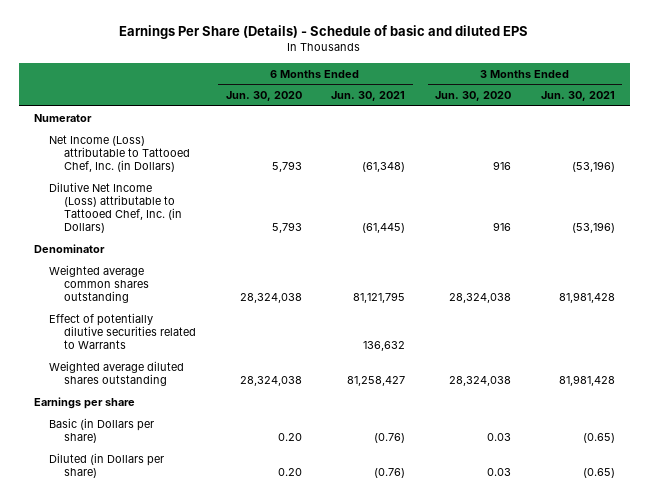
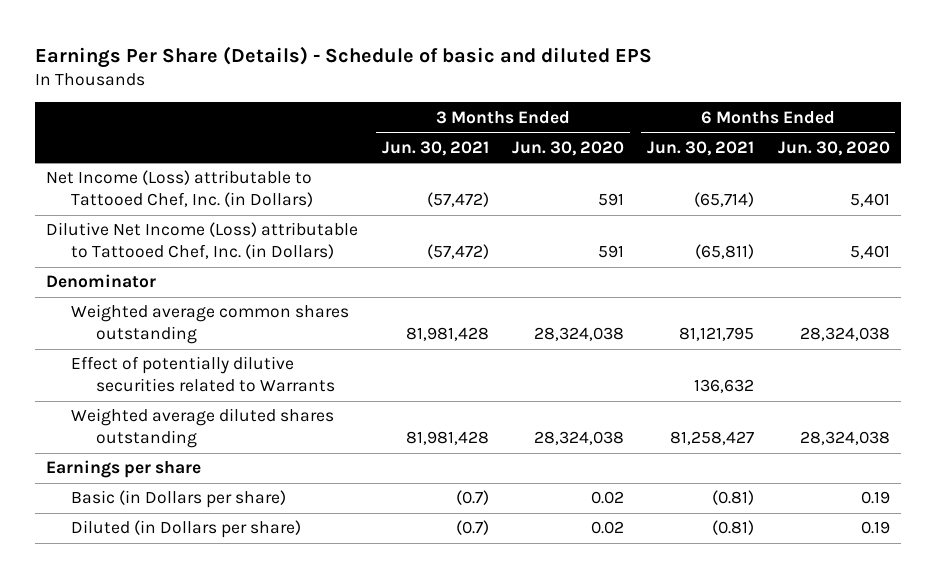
- | 6 Months Ended Jun. 30, 2020 | 6 Months Ended Jun. 30, 2021 | 3 Months Ended Jun. 30, 2020 | 3 Months Ended Jun. 30, 2021
+ | 3 Months Ended Jun. 30, 2021 | 3 Months Ended Jun. 30, 2020 | 6 Months Ended Jun. 30, 2021 | 6 Months Ended Jun. 30, 2020
- Numerator
- Net Income (Loss) attributable to Tattooed Chef, Inc. (in Dollars) | 5,793 | (61,348) | 916 | (53,196)
- Dilutive Net Income (Loss) attributable to Tattooed Chef, Inc. (in Dollars) | 5,793 | (61,445) | 916 | (53,196)
+ Net Income (Loss) attributable to Tattooed Chef, Inc. (in Dollars) | (57,472) | 591 | (65,714) | 5,401
+ Dilutive Net Income (Loss) attributable to Tattooed Chef, Inc. (in Dollars) | (57,472) | 591 | (65,811) | 5,401
- Basic (in Dollars per share) | 0.20 | (0.76) | 0.03 | (0.65)
- Diluted (in Dollars per share) | 0.20 | (0.76) | 0.03 | (0.65)
+ Basic (in Dollars per share) | (0.7) | 0.02 | (0.81) | 0.19
+ Diluted (in Dollars per share) | (0.7) | 0.02 | (0.81) | 0.19

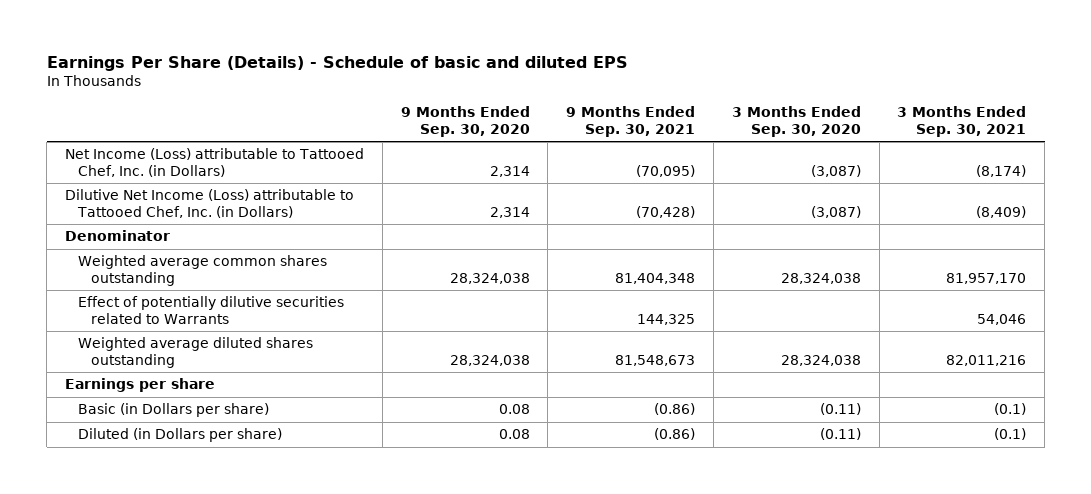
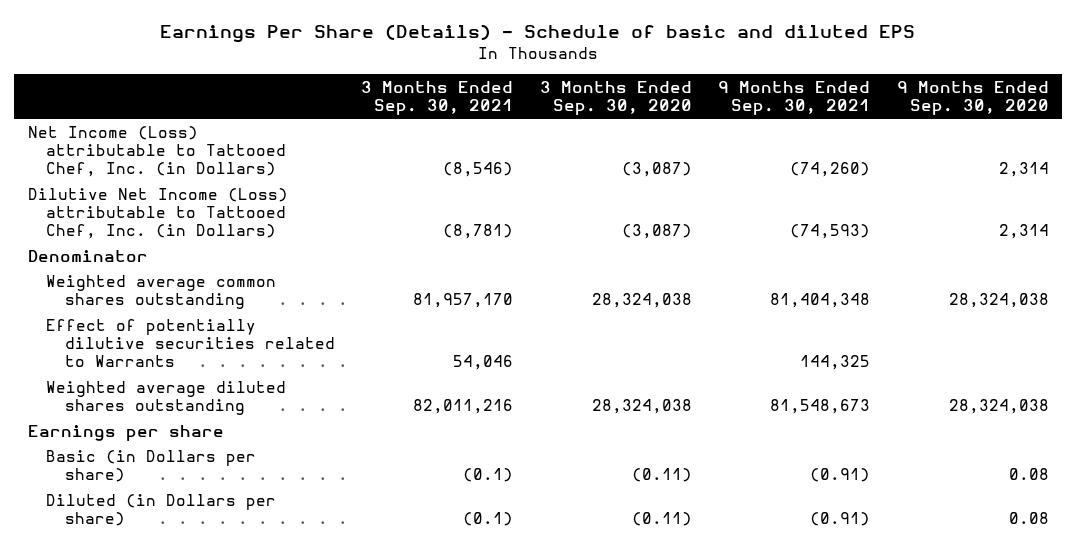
- | 9 Months Ended Sep. 30, 2020 | 9 Months Ended Sep. 30, 2021 | 3 Months Ended Sep. 30, 2020 | 3 Months Ended Sep. 30, 2021
+ | 3 Months Ended Sep. 30, 2021 | 3 Months Ended Sep. 30, 2020 | 9 Months Ended Sep. 30, 2021 | 9 Months Ended Sep. 30, 2020
- Net Income (Loss) attributable to Tattooed Chef, Inc. (in Dollars) | 2,314 | (70,095) | (3,087) | (8,174)
- Dilutive Net Income (Loss) attributable to Tattooed Chef, Inc. (in Dollars) | 2,314 | (70,428) | (3,087) | (8,409)
+ Net Income (Loss) attributable to Tattooed Chef, Inc. (in Dollars) | (8,546) | (3,087) | (74,260) | 2,314
+ Dilutive Net Income (Loss) attributable to Tattooed Chef, Inc. (in Dollars) | (8,781) | (3,087) | (74,593) | 2,314
- Basic (in Dollars per share) | 0.08 | (0.86) | (0.11) | (0.1)
- Diluted (in Dollars per share) | 0.08 | (0.86) | (0.11) | (0.1)
+ Basic (in Dollars per share) | (0.1) | (0.11) | (0.91) | 0.08
+ Diluted (in Dollars per share) | (0.1) | (0.11) | (0.91) | 0.08

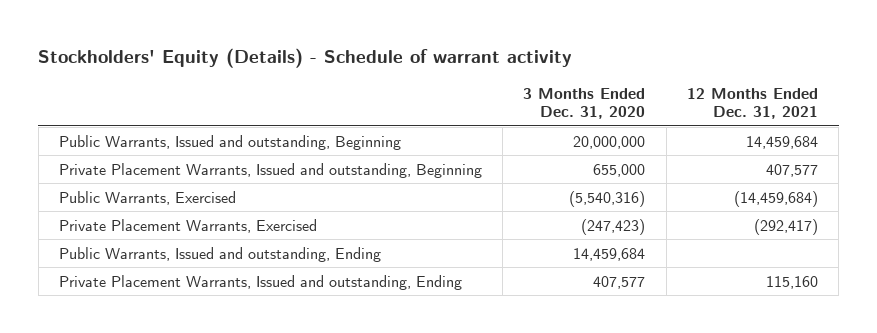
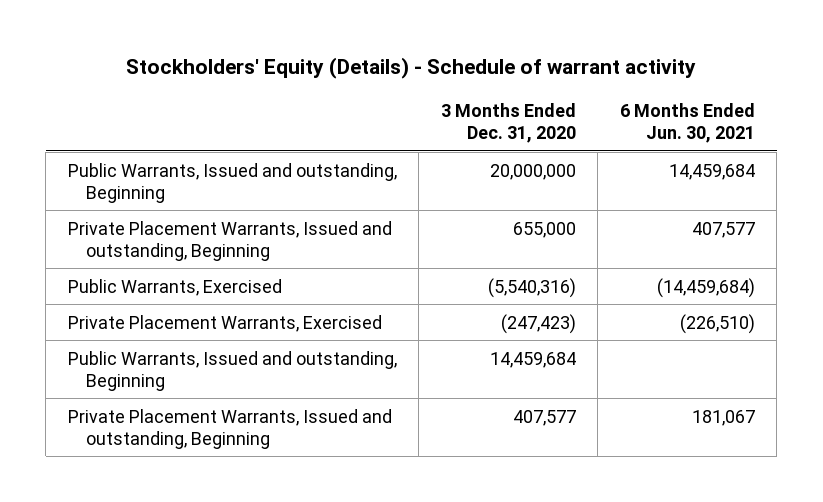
- | 3 Months Ended Dec. 31, 2020 | 12 Months Ended Dec. 31, 2021
+ | 3 Months Ended Dec. 31, 2020 | 6 Months Ended Jun. 30, 2021
- Public Warrants, Issued and outstanding, Ending | 14,459,684 |
- Private Placement Warrants, Issued and outstanding, Ending | 407,577 | 115,160
+ Public Warrants, Issued and outstanding, Beginning | 14,459,684 |
+ Private Placement Warrants, Issued and outstanding, Beginning | 407,577 | 181,067

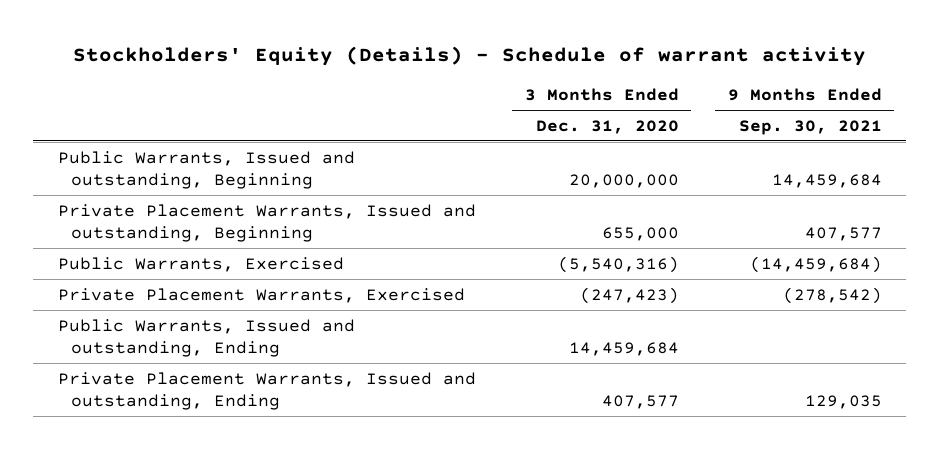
- | 3 Months Ended Dec. 31, 2020 | 6 Months Ended Jun. 30, 2021
+ | 3 Months Ended Dec. 31, 2020 | 9 Months Ended Sep. 30, 2021
- Public Warrants, Issued and outstanding, Beginning | 14,459,684 |
- Private Placement Warrants, Issued and outstanding, Beginning | 407,577 | 181,067
+ Public Warrants, Issued and outstanding, Ending | 14,459,684 |
+ Private Placement Warrants, Issued and outstanding, Ending | 407,577 | 129,035

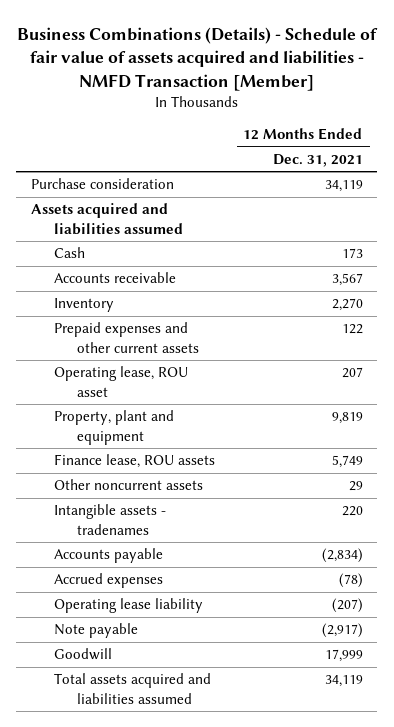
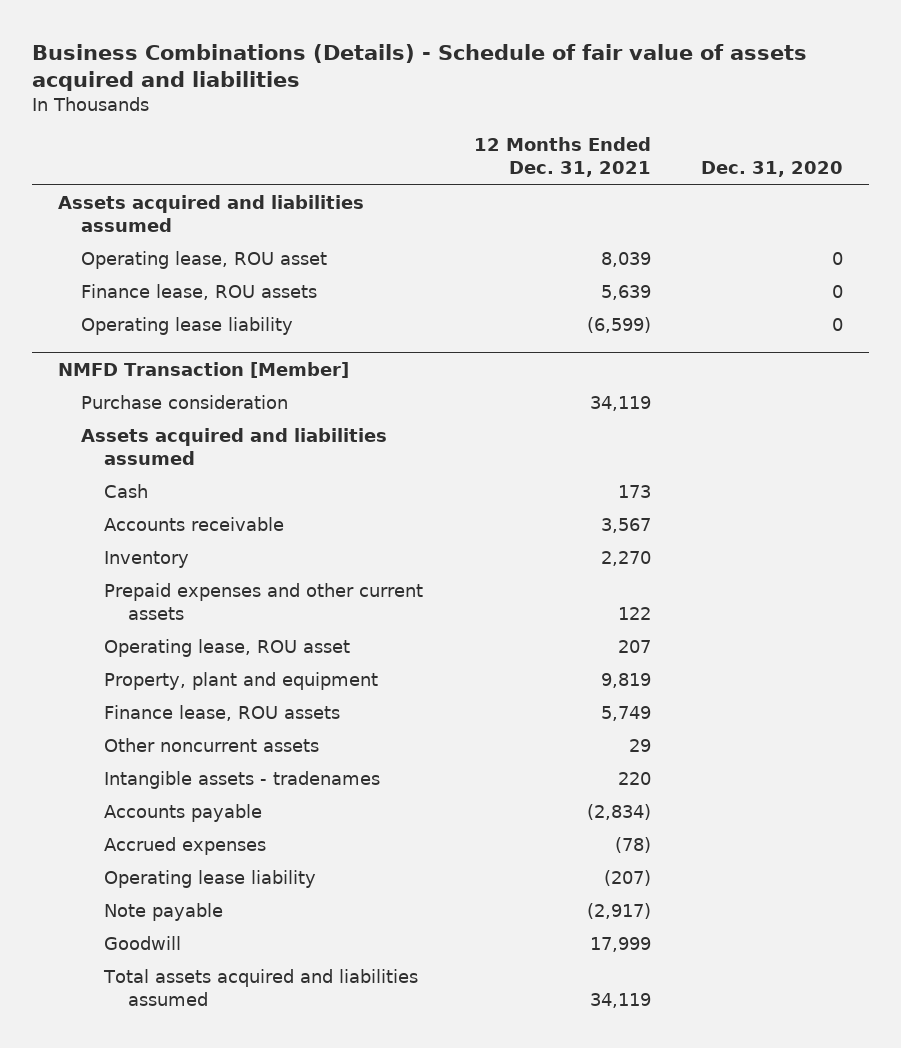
- Business Combinations (Details) - Schedule of fair value of assets acquired and liabilities - NMFD Transaction [Member]
+ Business Combinations (Details) - Schedule of fair value of assets acquired and liabilities
- | 12 Months Ended Dec. 31, 2021
+ | 12 Months Ended Dec. 31, 2021 | Dec. 31, 2020
+ Assets acquired and liabilities assumed
+ Operating lease, ROU asset | 8,039 | 0
+ Finance lease, ROU assets | 5,639 | 0
+ Operating lease liability | (6,599) | 0
+ NMFD Transaction [Member]

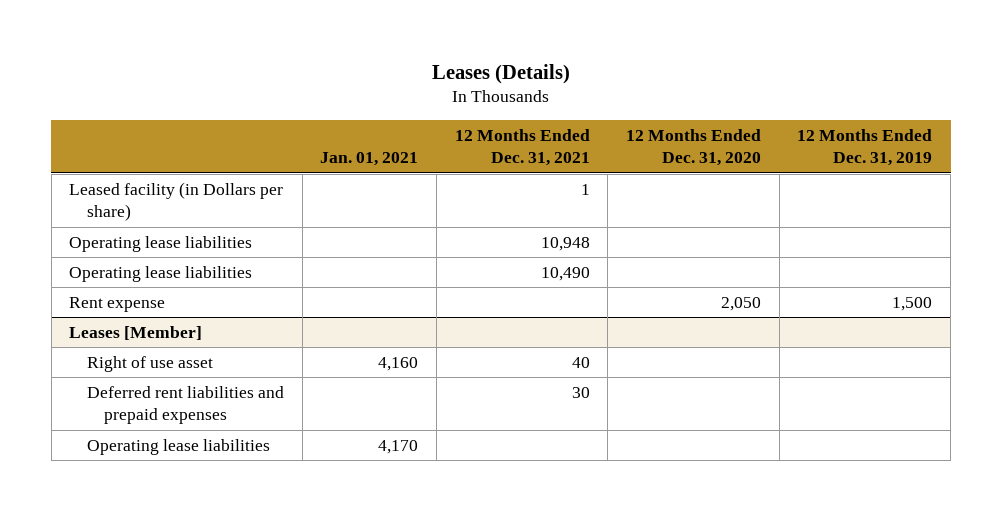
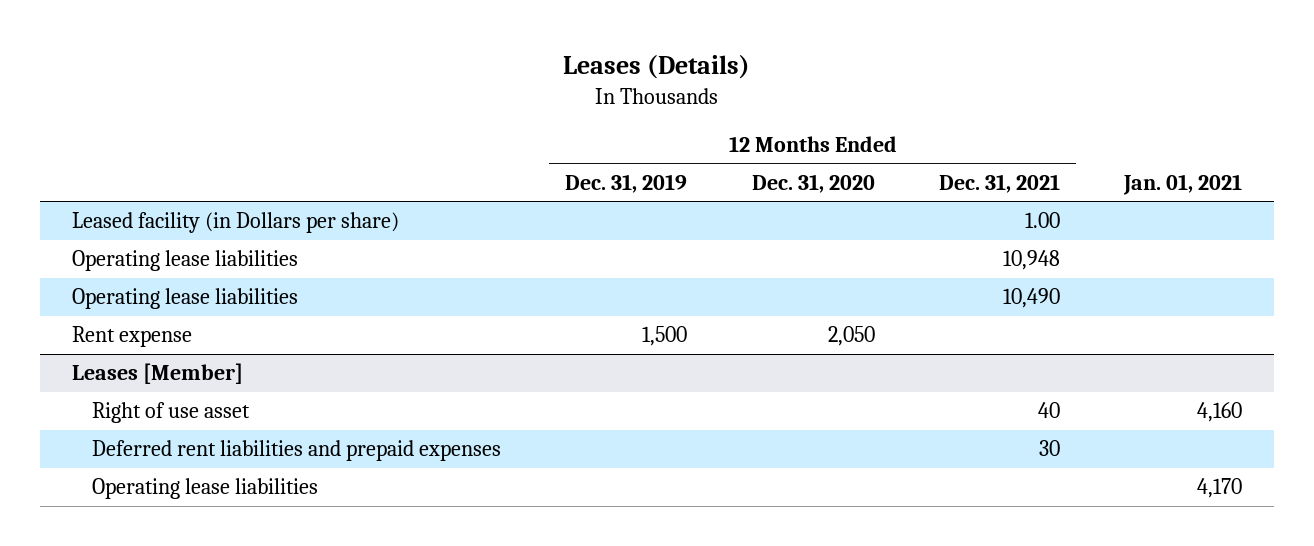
- | Jan. 01, 2021 | 12 Months Ended Dec. 31, 2021 | 12 Months Ended Dec. 31, 2020 | 12 Months Ended Dec. 31, 2019
+ | 12 Months Ended Dec. 31, 2019 | 12 Months Ended Dec. 31, 2020 | 12 Months Ended Dec. 31, 2021 | Jan. 01, 2021
- Leased facility (in Dollars per share) | | 1 | |
+ Leased facility (in Dollars per share) | | | 1.00 |

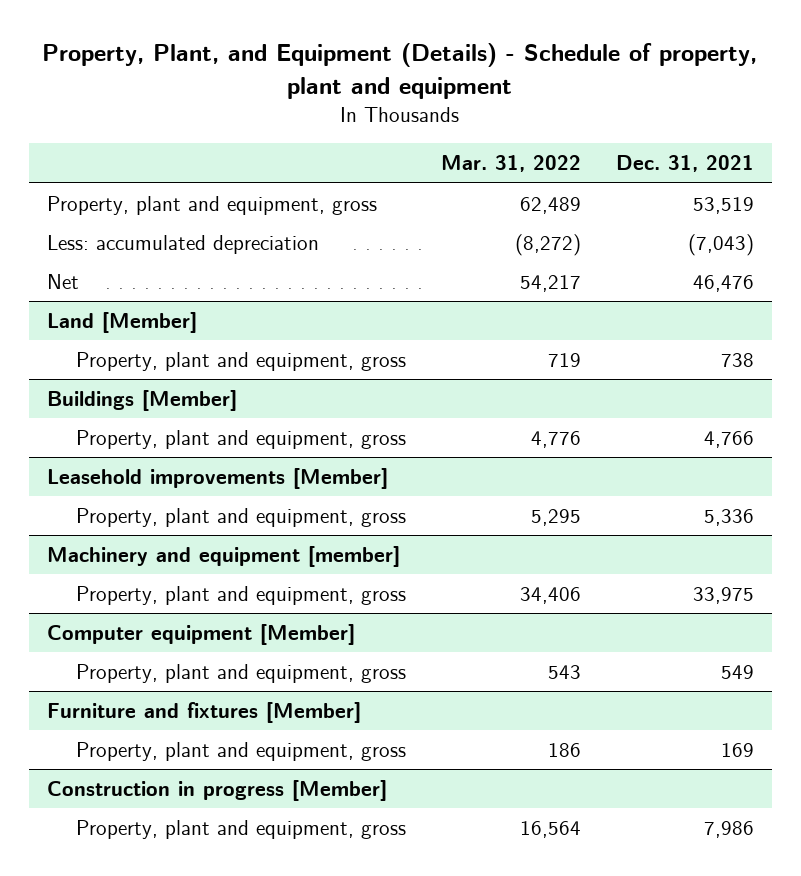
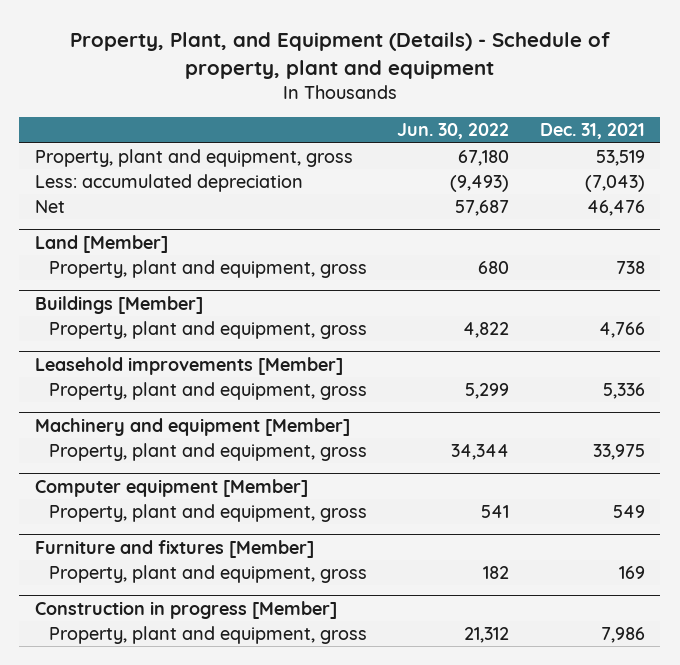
- | Mar. 31, 2022 | Dec. 31, 2021
+ | Jun. 30, 2022 | Dec. 31, 2021
- Machinery and equipment [member]
+ Machinery and equipment [Member]

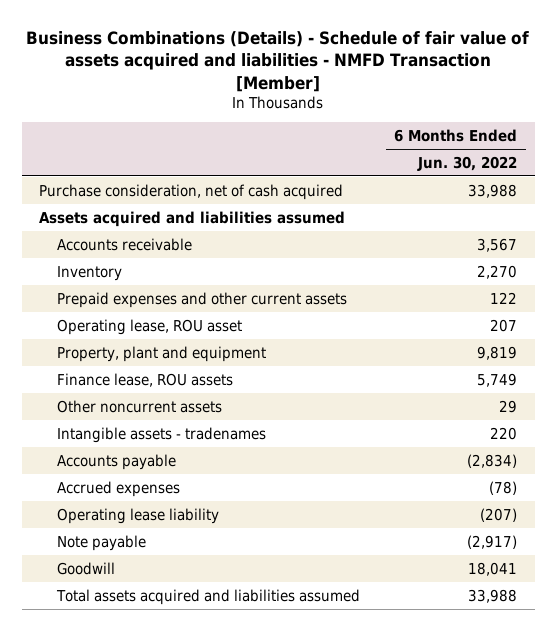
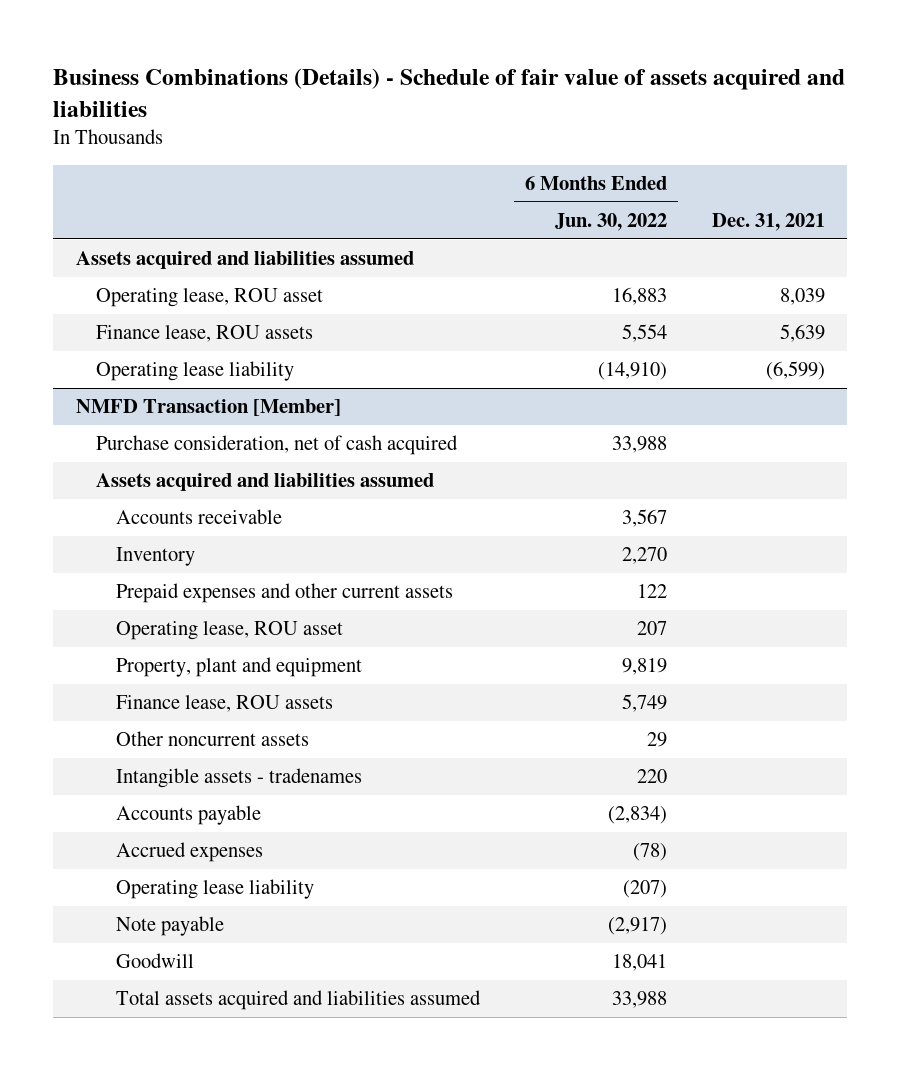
- Business Combinations (Details) - Schedule of fair value of assets acquired and liabilities - NMFD Transaction [Member]
+ Business Combinations (Details) - Schedule of fair value of assets acquired and liabilities
- | 6 Months Ended Jun. 30, 2022
+ | 6 Months Ended Jun. 30, 2022 | Dec. 31, 2021
+ Assets acquired and liabilities assumed
+ Operating lease, ROU asset | 16,883 | 8,039
+ Finance lease, ROU assets | 5,554 | 5,639
+ Operating lease liability | (14,910) | (6,599)
+ NMFD Transaction [Member]

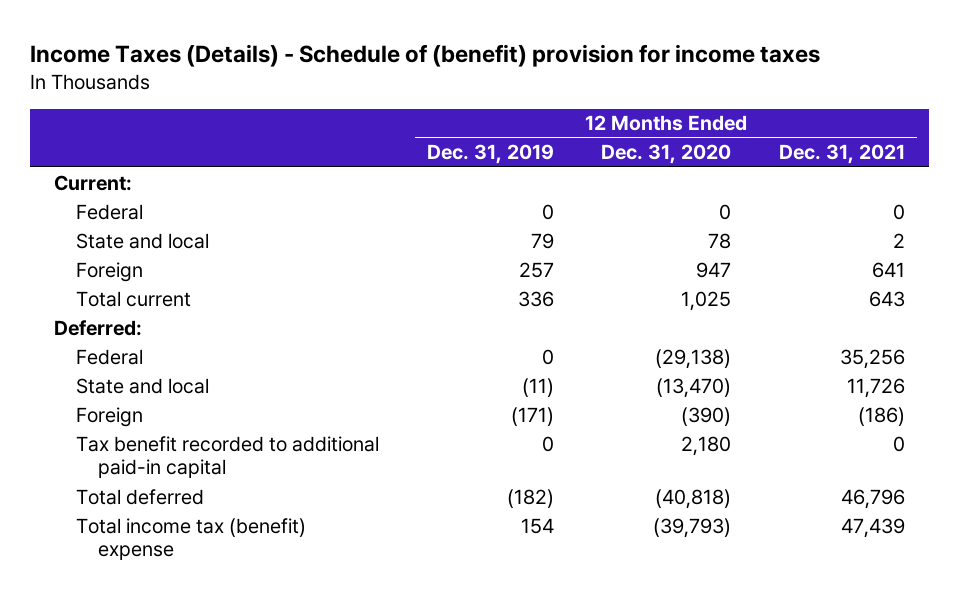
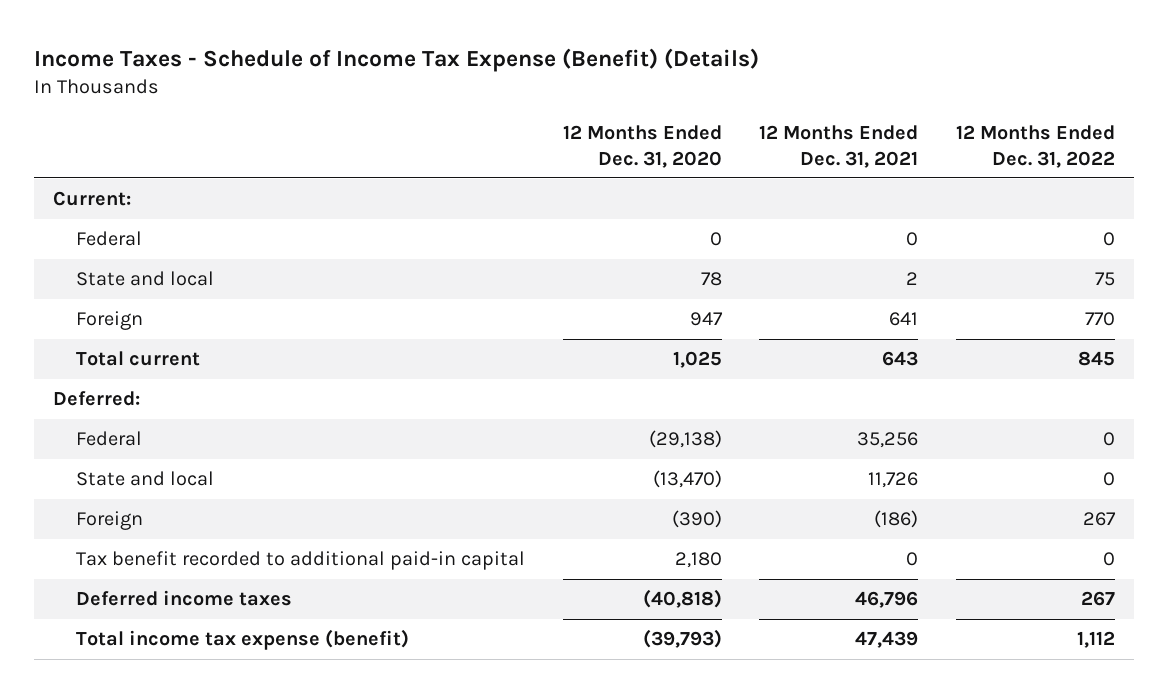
- Income Taxes (Details) - Schedule of (benefit) provision for income taxes
+ Income Taxes - Schedule of Income Tax Expense (Benefit) (Details)
- | 12 Months Ended Dec. 31, 2019 | 12 Months Ended Dec. 31, 2020 | 12 Months Ended Dec. 31, 2021
+ | 12 Months Ended Dec. 31, 2020 | 12 Months Ended Dec. 31, 2021 | 12 Months Ended Dec. 31, 2022
- Total deferred | (182) | (40,818) | 46,796
- Total income tax (benefit) expense | 154 | (39,793) | 47,439
+ Deferred income taxes | (40,818) | 46,796 | 267
+ Total income tax expense (benefit) | (39,793) | 47,439 | 1,112

